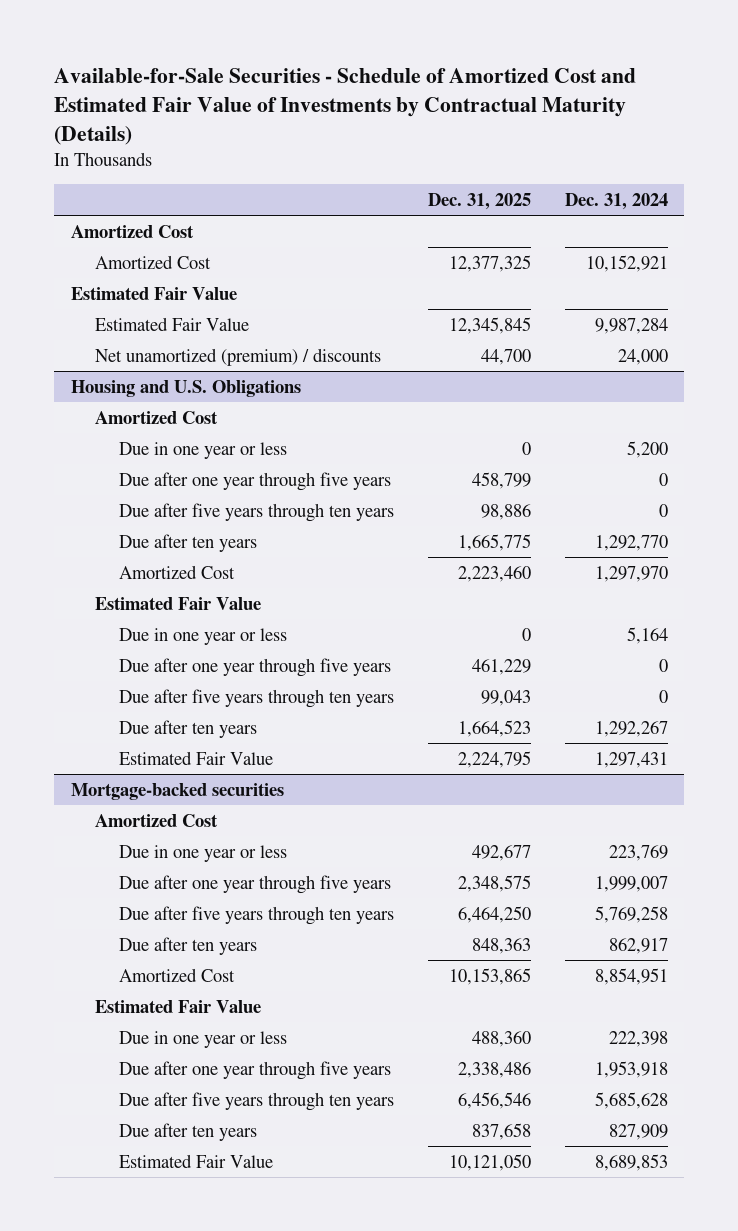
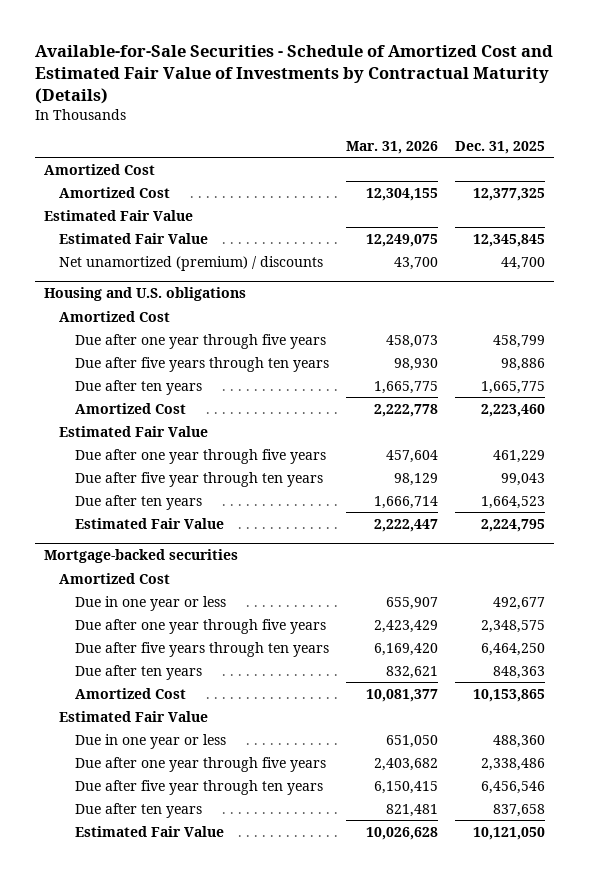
- | Dec. 31, 2025 | Dec. 31, 2024
+ | Mar. 31, 2026 | Dec. 31, 2025
- Housing and U.S. Obligations
+ Housing and U.S. obligations
- Due in one year or less | 0 | 5,200
- Due in one year or less | 0 | 5,164
- Due after five years through ten years | 99,043 | 0
+ Due after five year through ten years | 98,129 | 99,043
@ Mortgage-backed securities
- Due after five years through ten years | 6,456,546 | 5,685,628
+ Due after five year through ten years | 6,150,415 | 6,456,546

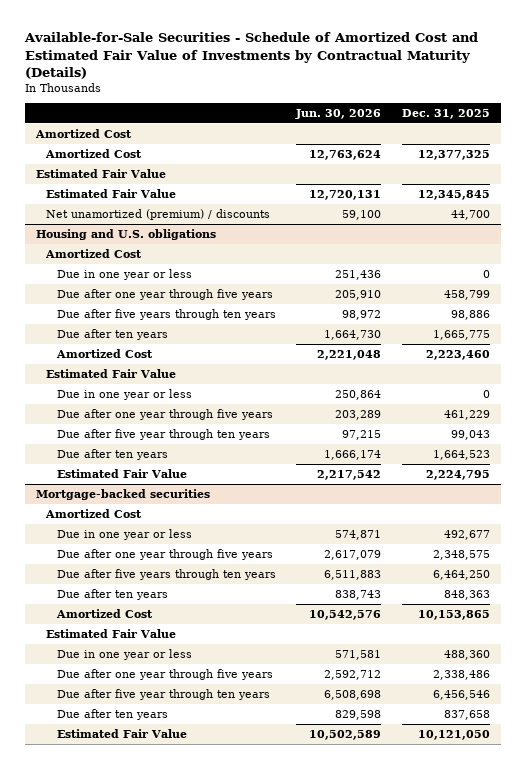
- | Mar. 31, 2026 | Dec. 31, 2025
+ | Jun. 30, 2026 | Dec. 31, 2025
@ Housing and U.S. obligations
+ Due in one year or less | 251,436 | 0
+ Due in one year or less | 250,864 | 0

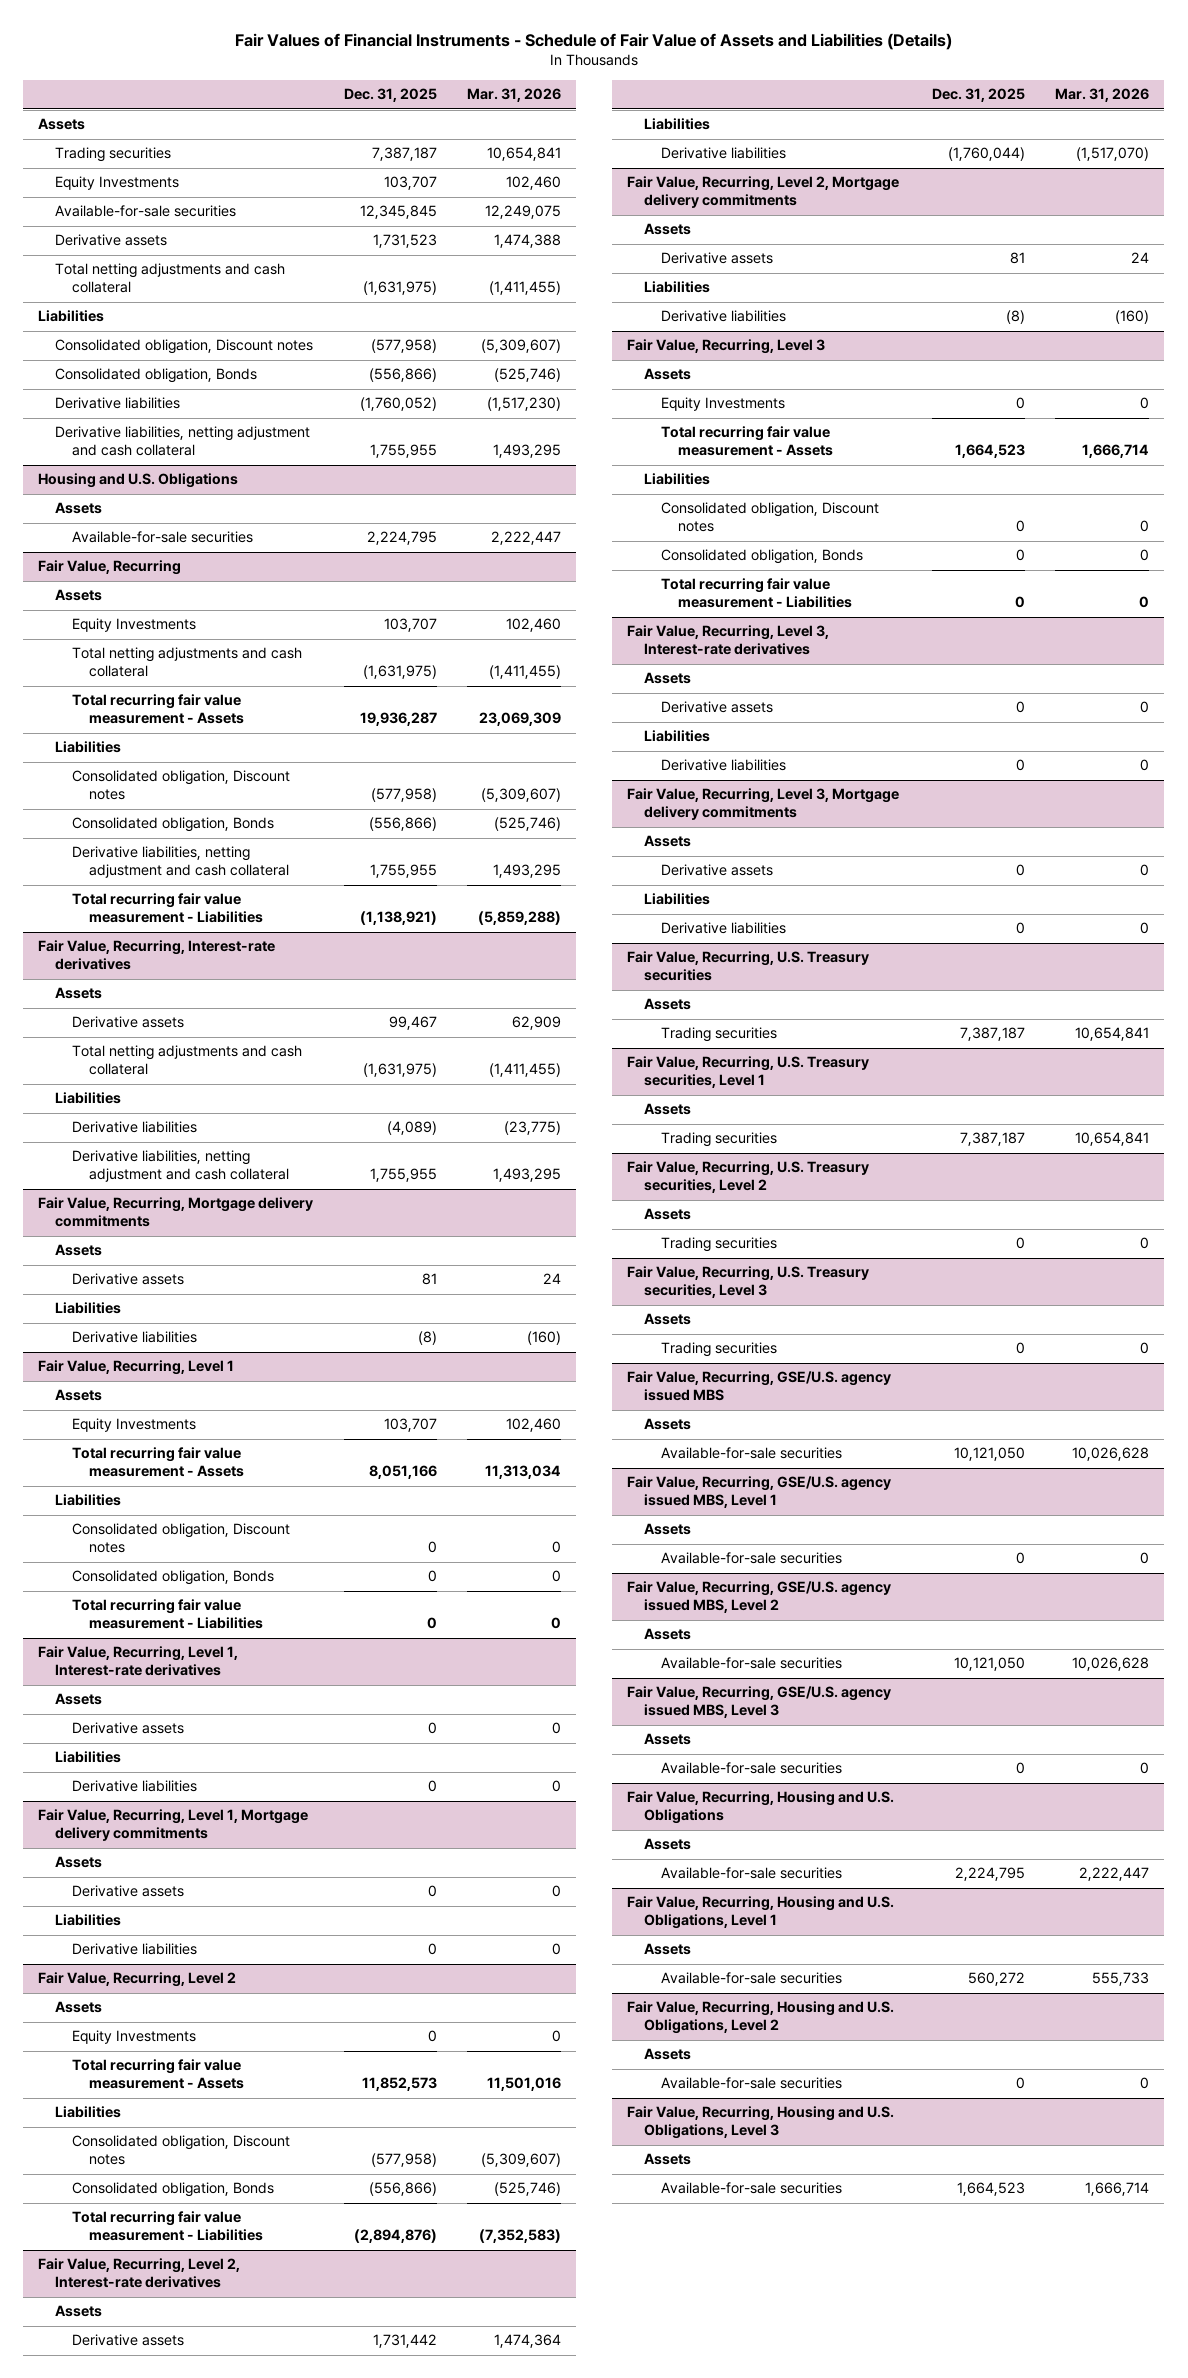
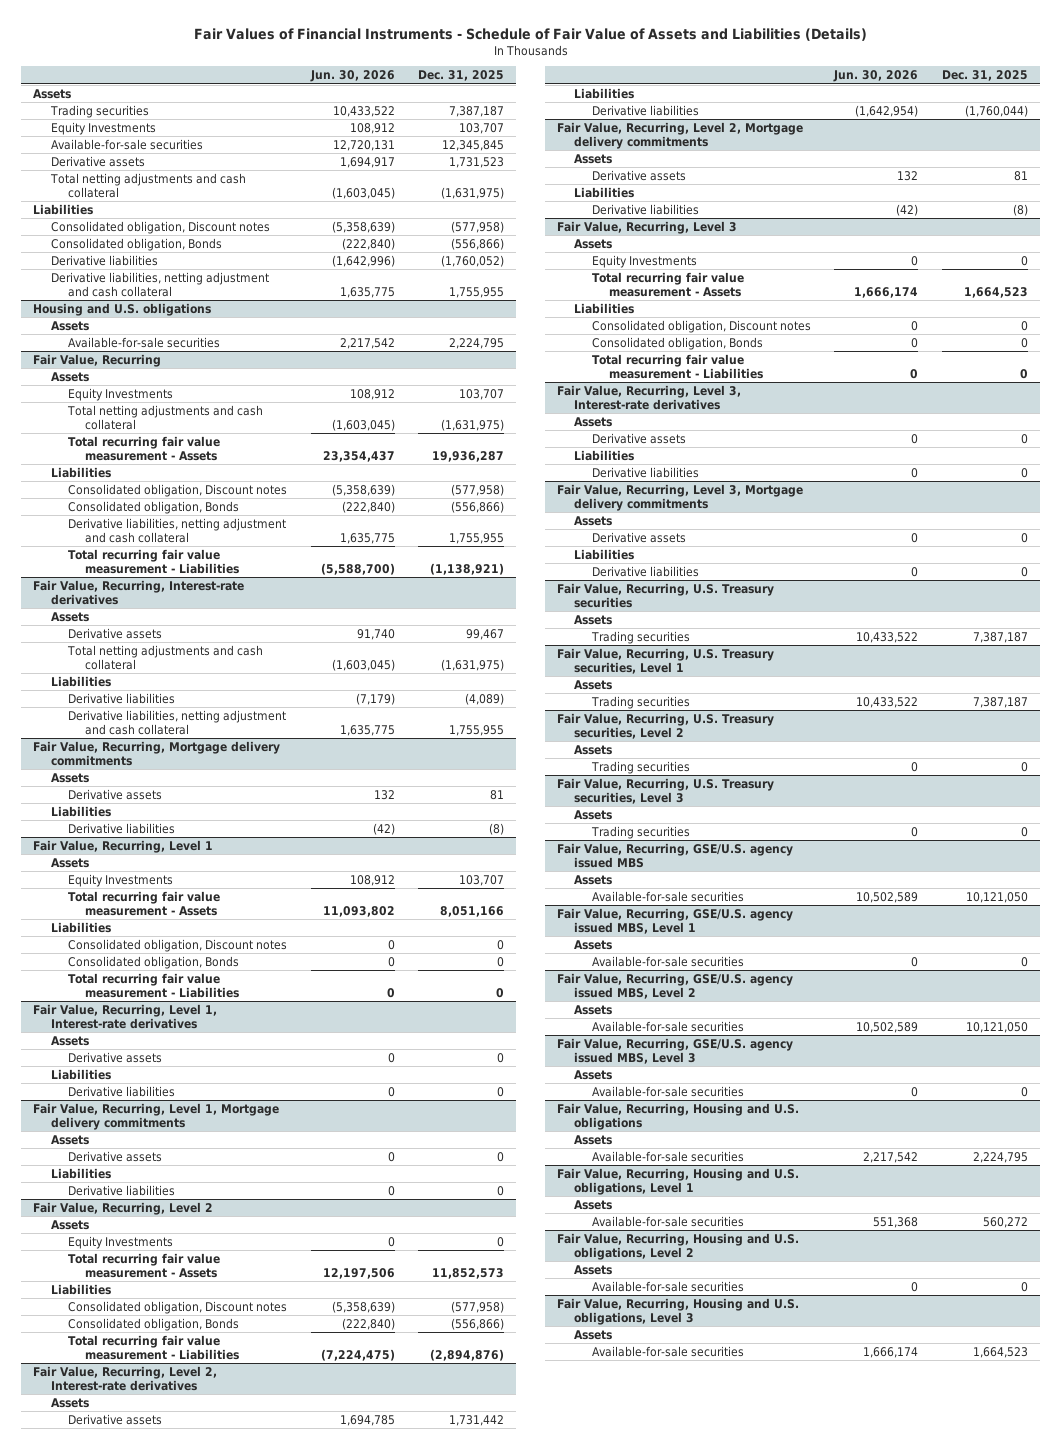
- | Dec. 31, 2025 | Mar. 31, 2026
+ | Jun. 30, 2026 | Dec. 31, 2025
- Housing and U.S. Obligations
+ Housing and U.S. obligations
- Fair Value, Recurring, Housing and U.S. Obligations
+ Fair Value, Recurring, Housing and U.S. obligations
- Fair Value, Recurring, Housing and U.S. Obligations, Level 1
+ Fair Value, Recurring, Housing and U.S. obligations, Level 1
- Fair Value, Recurring, Housing and U.S. Obligations, Level 2
+ Fair Value, Recurring, Housing and U.S. obligations, Level 2
- Fair Value, Recurring, Housing and U.S. Obligations, Level 3
+ Fair Value, Recurring, Housing and U.S. obligations, Level 3

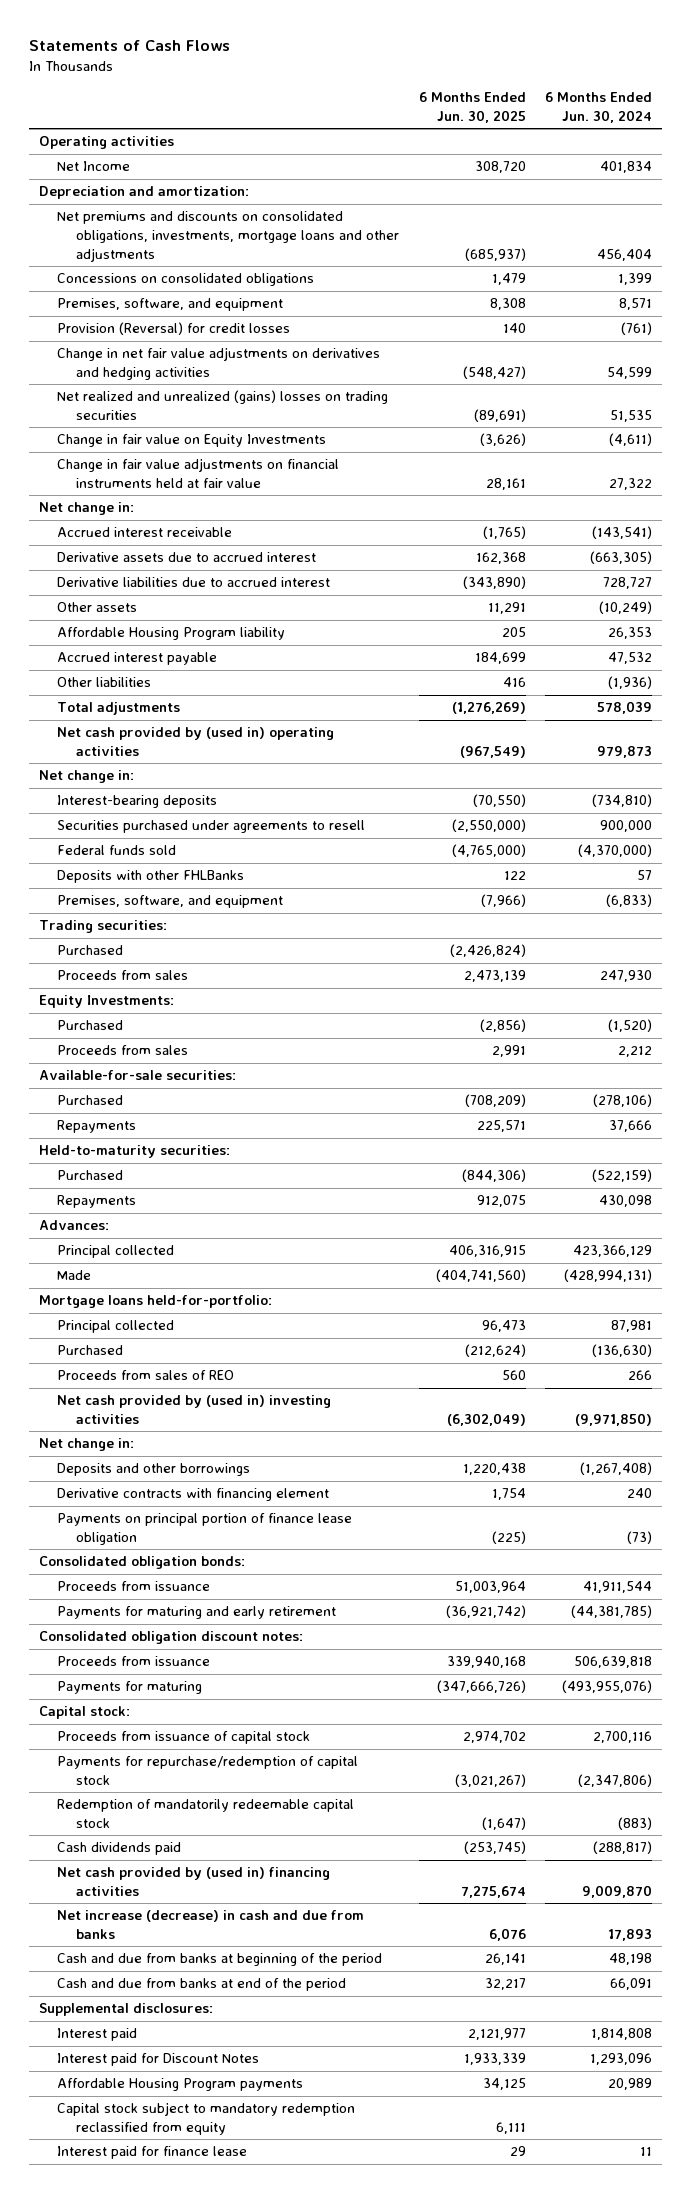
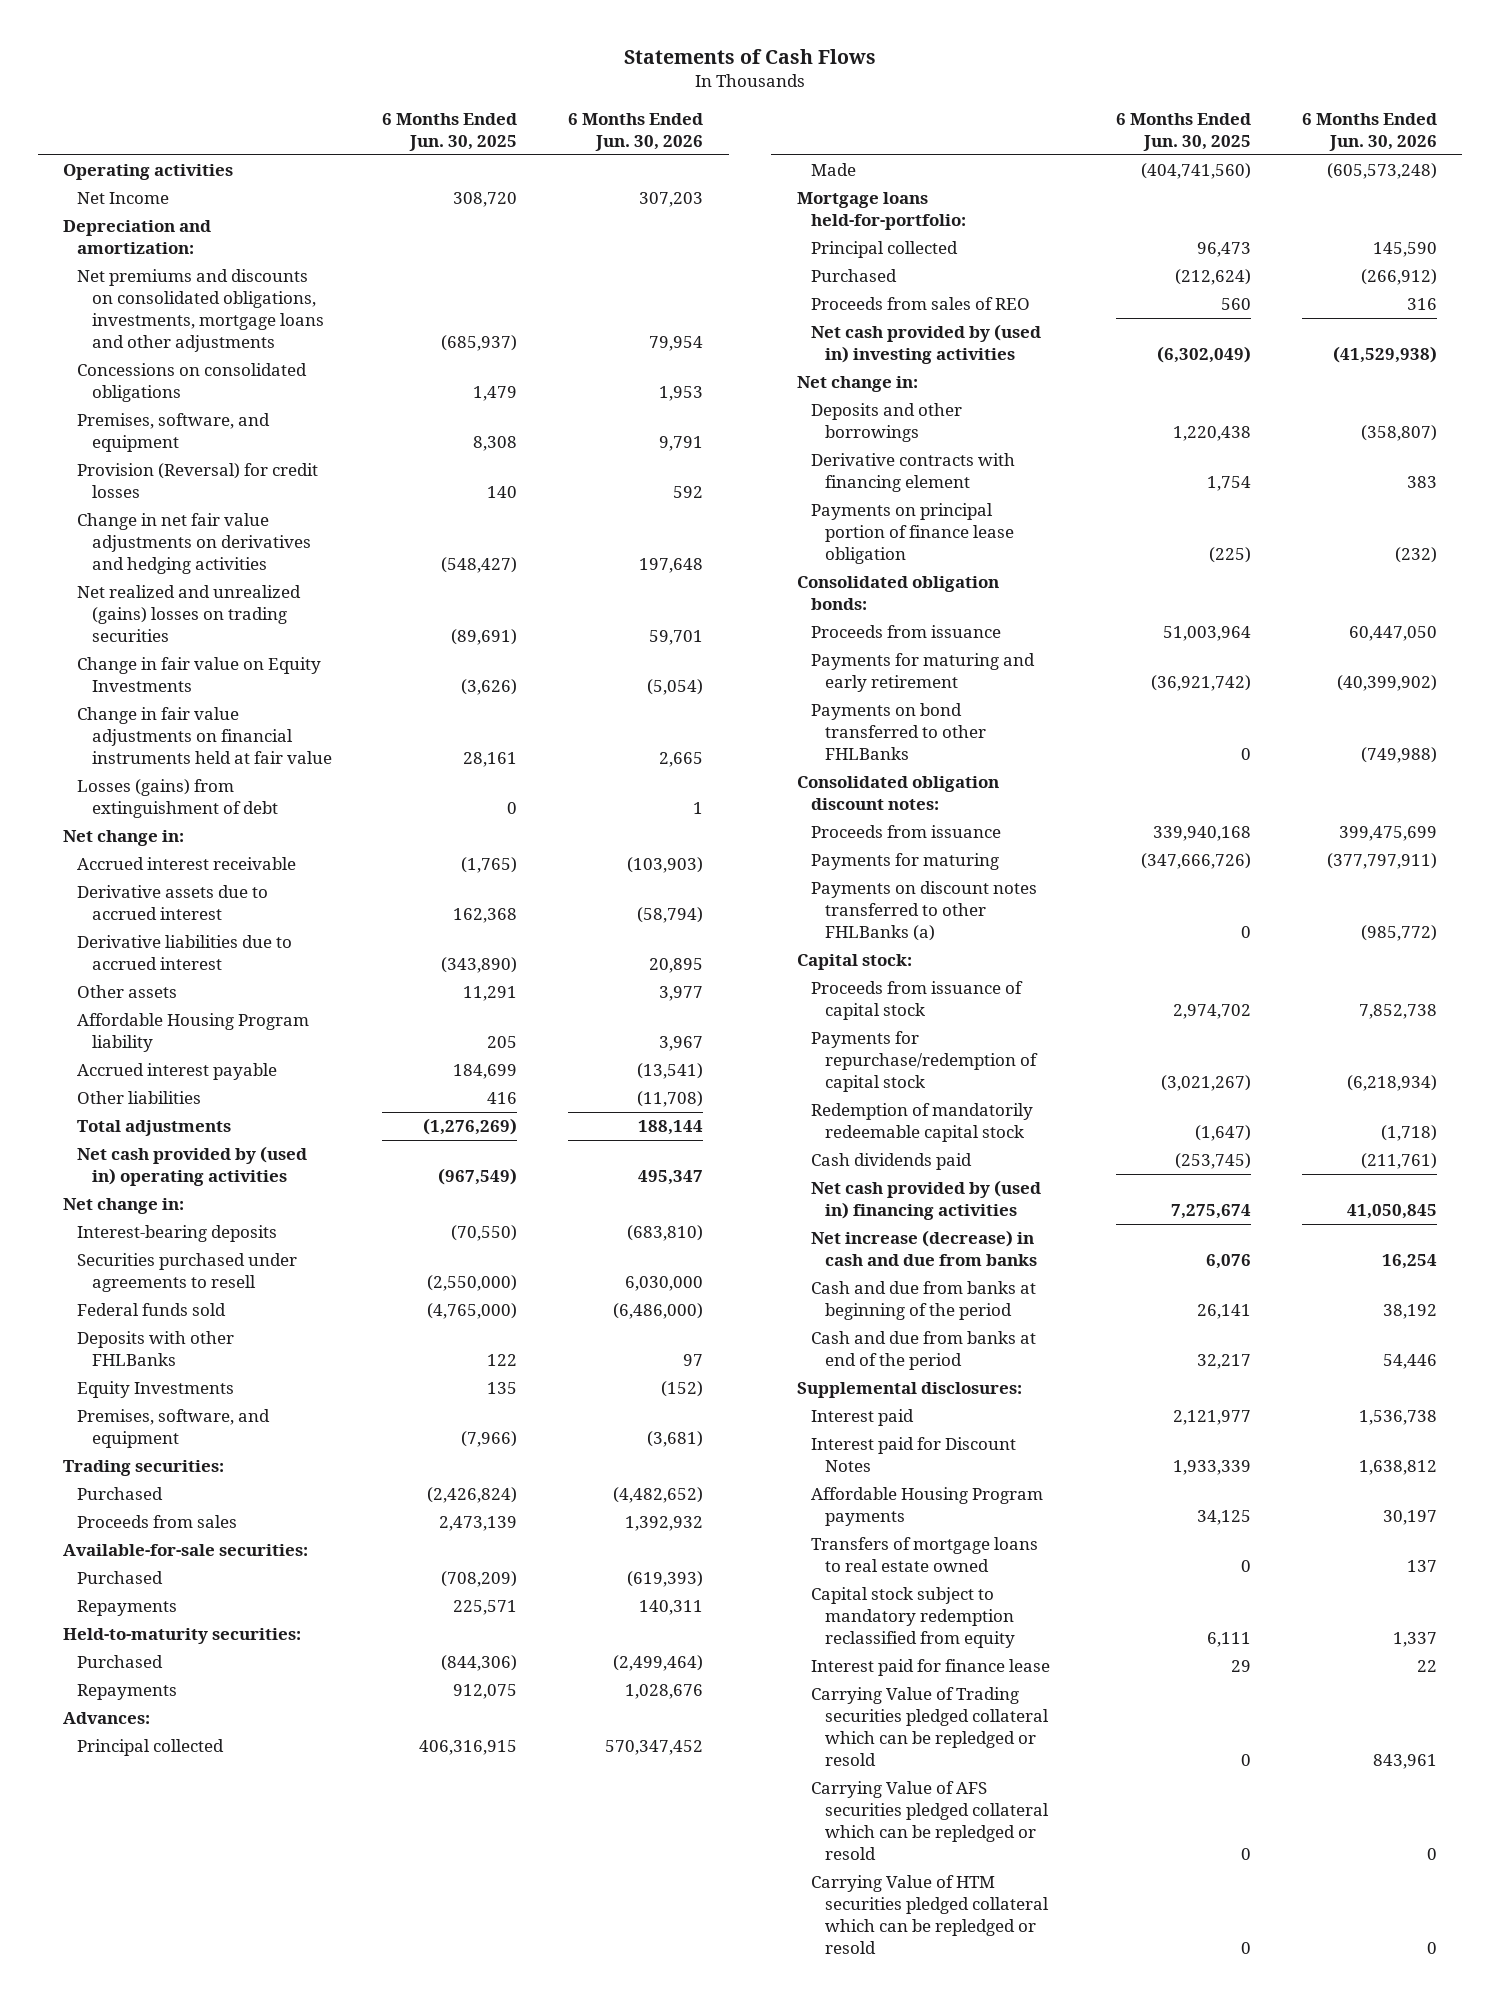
- | 6 Months Ended Jun. 30, 2025 | 6 Months Ended Jun. 30, 2024
+ | 6 Months Ended Jun. 30, 2025 | 6 Months Ended Jun. 30, 2026
+ Losses (gains) from extinguishment of debt | 0 | 1
+ Equity Investments | 135 | (152)
- Equity Investments:
- Purchased | (2,856) | (1,520)
- Proceeds from sales | 2,991 | 2,212
+ Payments on bond transferred to other FHLBanks | 0 | (749,988)
+ Payments on discount notes transferred to other FHLBanks (a) | 0 | (985,772)
+ Transfers of mortgage loans to real estate owned | 0 | 137
+ Carrying Value of Trading securities pledged collateral which can be repledged or resold | 0 | 843,961
+ Carrying Value of AFS securities pledged collateral which can be repledged or resold | 0 | 0
+ Carrying Value of HTM securities pledged collateral which can be repledged or resold | 0 | 0

